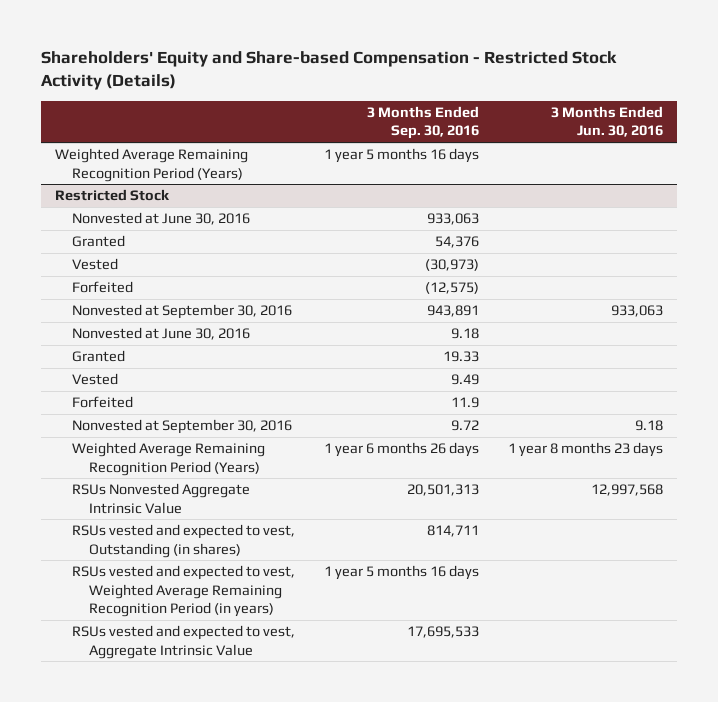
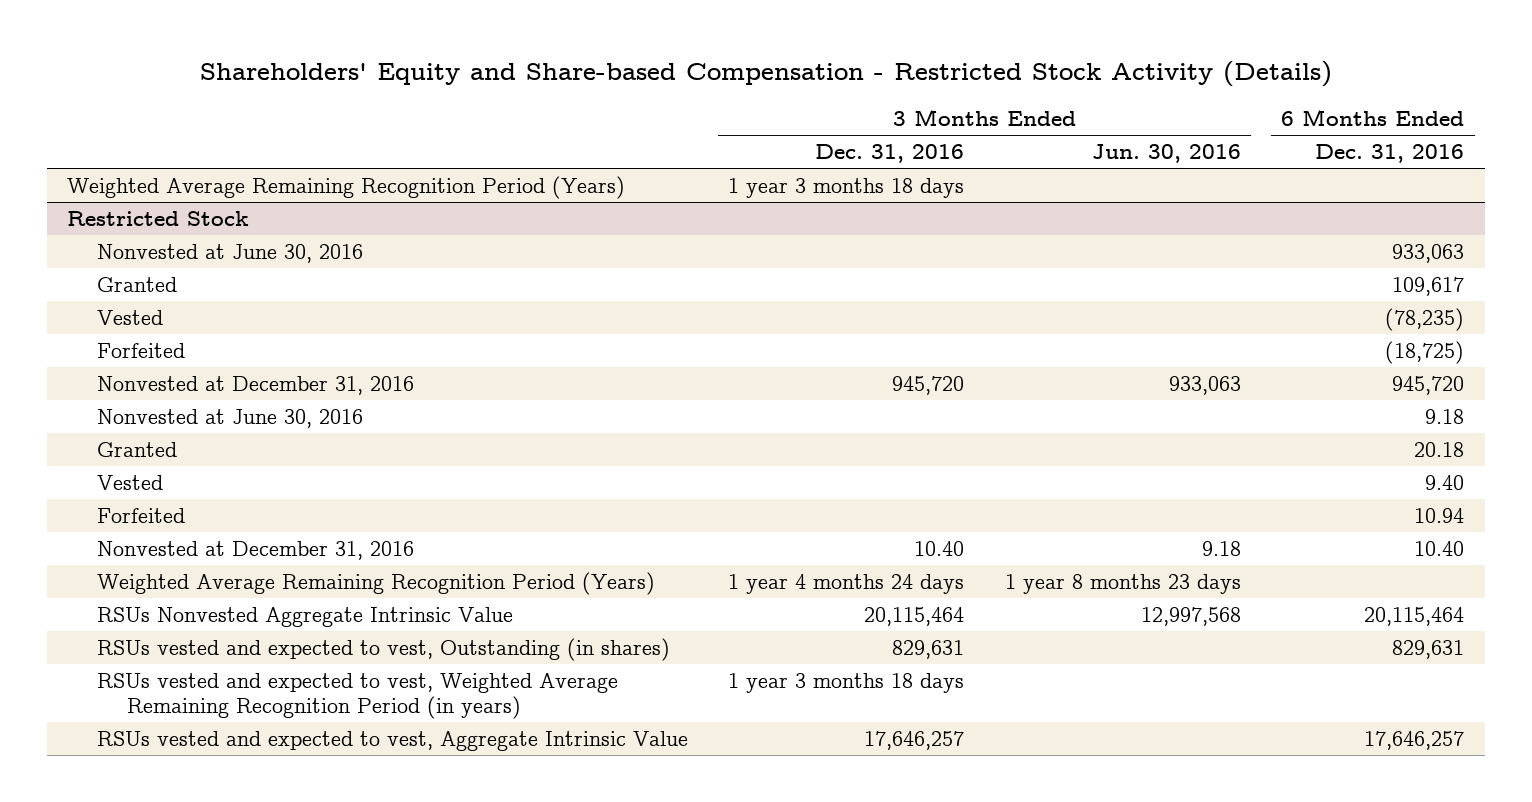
- | 3 Months Ended Sep. 30, 2016 | 3 Months Ended Jun. 30, 2016
+ | 3 Months Ended Dec. 31, 2016 | 3 Months Ended Jun. 30, 2016 | 6 Months Ended Dec. 31, 2016
@ Restricted Stock
- Nonvested at September 30, 2016 | 943,891 | 933,063
+ Nonvested at December 31, 2016 | 945,720 | 933,063 | 945,720
- Nonvested at September 30, 2016 | 9.72 | 9.18
+ Nonvested at December 31, 2016 | 10.40 | 9.18 | 10.40

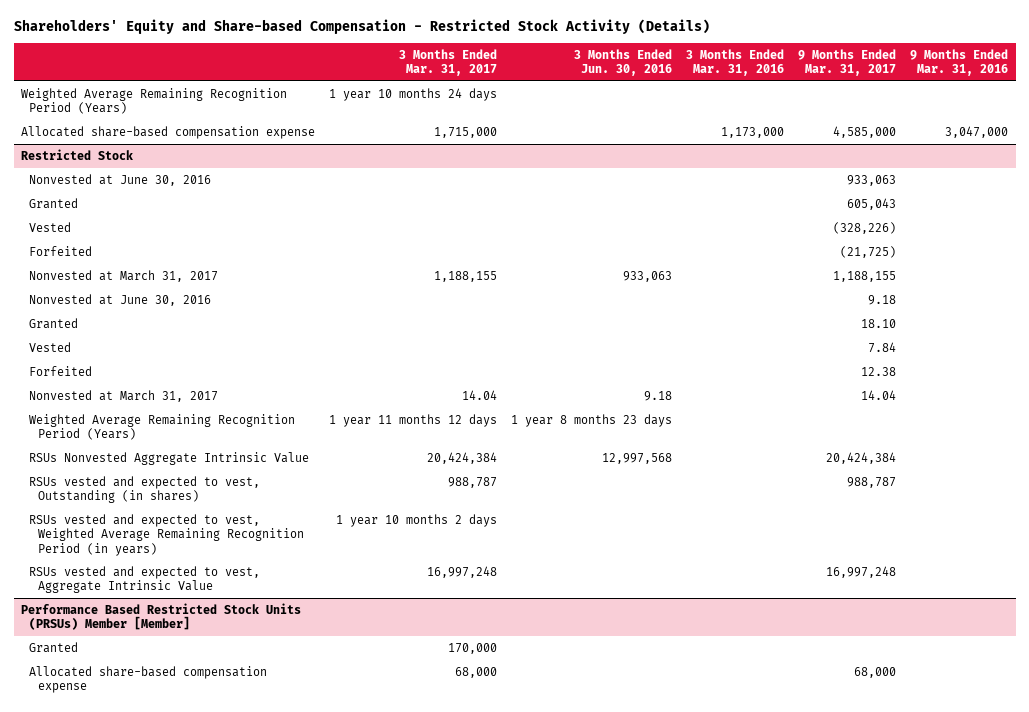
- | 3 Months Ended Dec. 31, 2016 | 3 Months Ended Jun. 30, 2016 | 6 Months Ended Dec. 31, 2016
+ | 3 Months Ended Mar. 31, 2017 | 3 Months Ended Jun. 30, 2016 | 3 Months Ended Mar. 31, 2016 | 9 Months Ended Mar. 31, 2017 | 9 Months Ended Mar. 31, 2016
+ Allocated share-based compensation expense | 1,715,000 | | 1,173,000 | 4,585,000 | 3,047,000
@ Restricted Stock
- Nonvested at December 31, 2016 | 945,720 | 933,063 | 945,720
+ Nonvested at March 31, 2017 | 1,188,155 | 933,063 | | 1,188,155 |
- Nonvested at December 31, 2016 | 10.40 | 9.18 | 10.40
+ Nonvested at March 31, 2017 | 14.04 | 9.18 | | 14.04 |
+ Performance Based Restricted Stock Units (PRSUs) Member [Member]
+ Granted | 170,000 | | | |
+ Allocated share-based compensation expense | 68,000 | | | 68,000 |

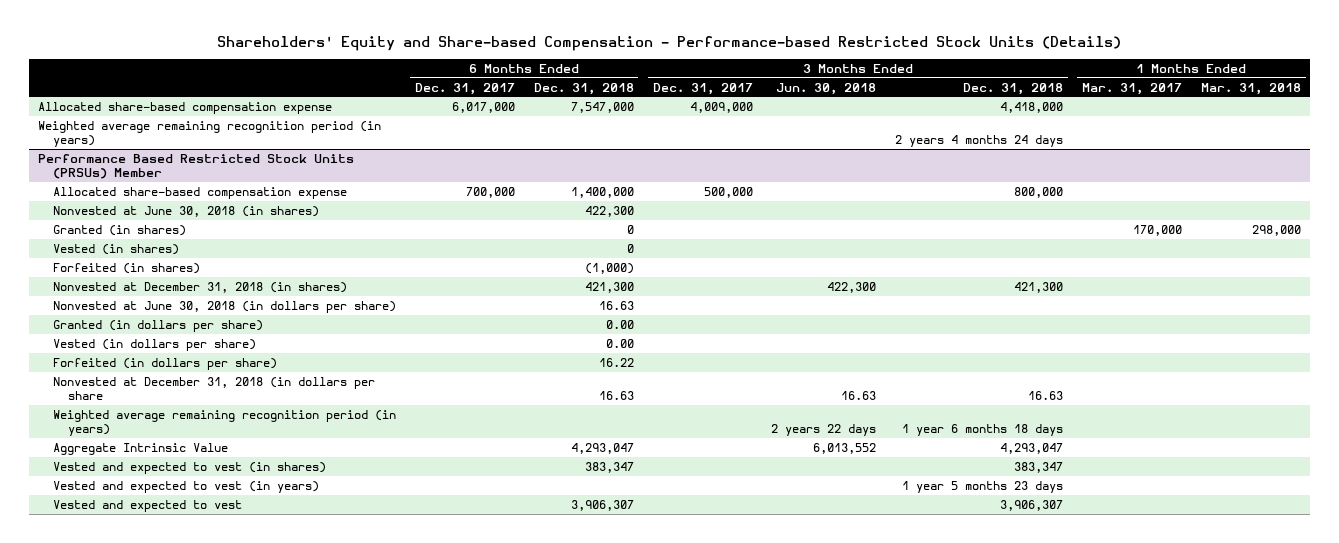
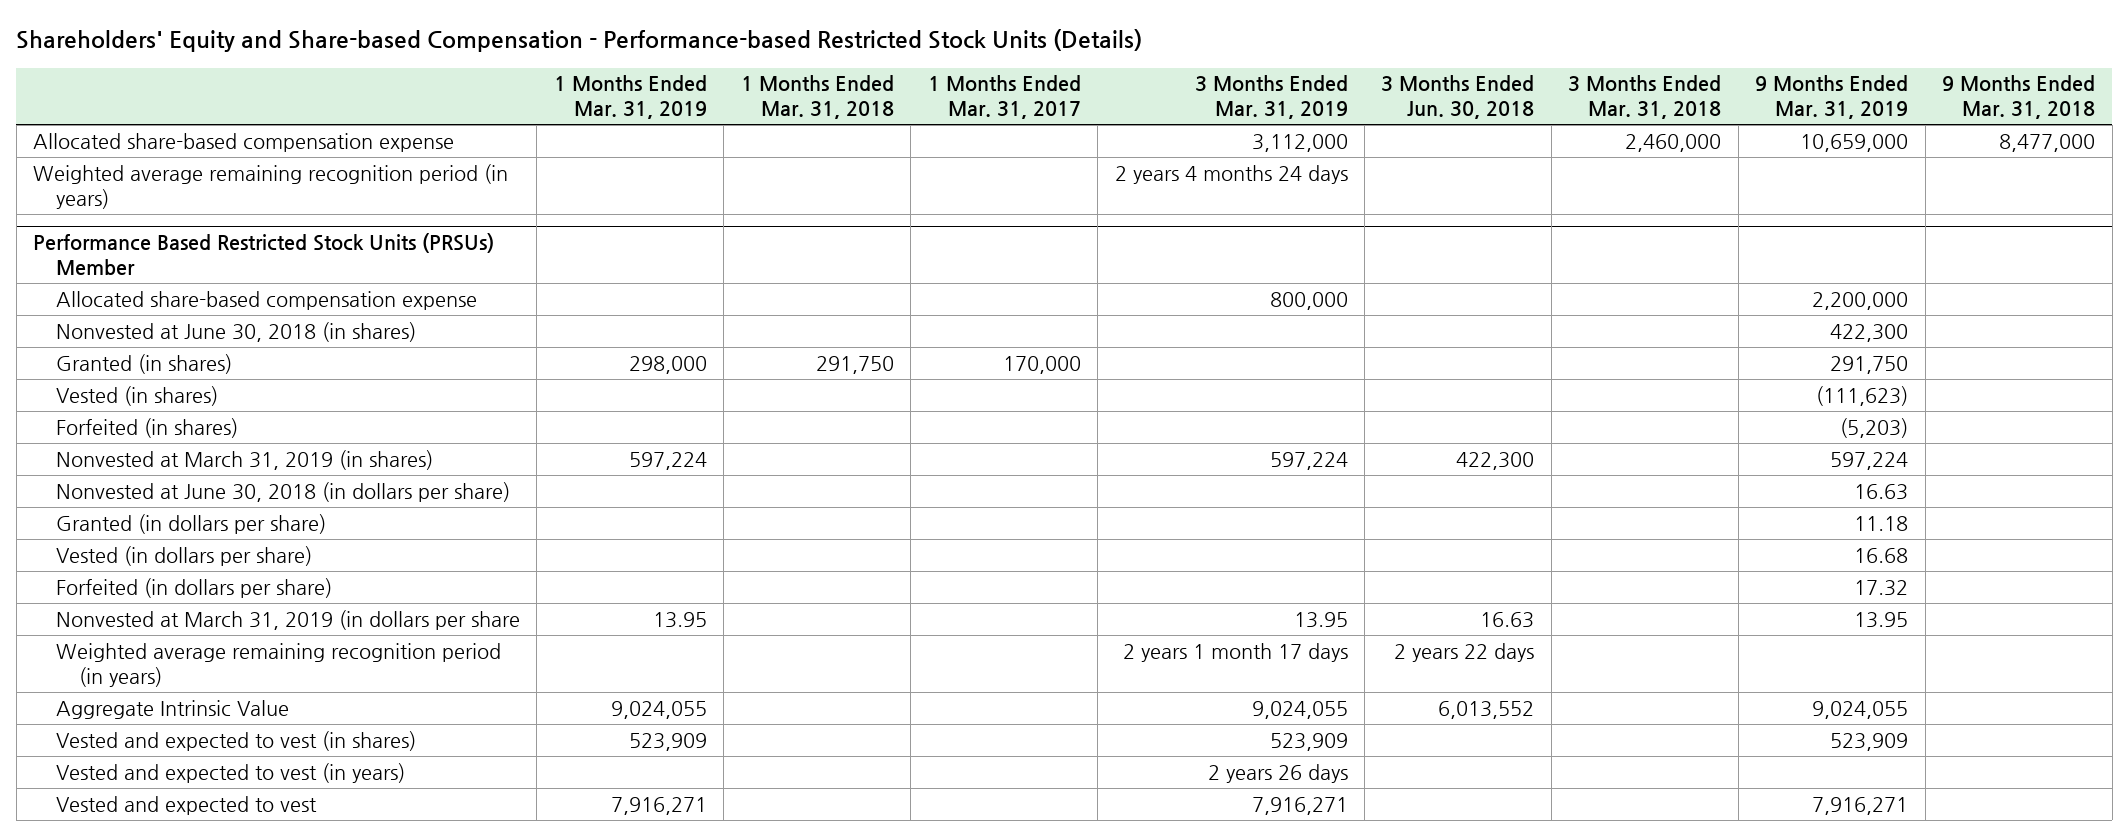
- | 6 Months Ended Dec. 31, 2017 | 6 Months Ended Dec. 31, 2018 | 3 Months Ended Dec. 31, 2017 | 3 Months Ended Jun. 30, 2018 | 3 Months Ended Dec. 31, 2018 | 1 Months Ended Mar. 31, 2017 | 1 Months Ended Mar. 31, 2018
+ | 1 Months Ended Mar. 31, 2019 | 1 Months Ended Mar. 31, 2018 | 1 Months Ended Mar. 31, 2017 | 3 Months Ended Mar. 31, 2019 | 3 Months Ended Jun. 30, 2018 | 3 Months Ended Mar. 31, 2018 | 9 Months Ended Mar. 31, 2019 | 9 Months Ended Mar. 31, 2018
@ Performance Based Restricted Stock Units (PRSUs) Member
- Granted (in shares) | | 0 | | | | 170,000 | 298,000
+ Granted (in shares) | 298,000 | 291,750 | 170,000 | | | | 291,750 |
- Nonvested at December 31, 2018 (in shares) | | 421,300 | | 422,300 | 421,300 | |
+ Nonvested at March 31, 2019 (in shares) | 597,224 | | | 597,224 | 422,300 | | 597,224 |
- Nonvested at December 31, 2018 (in dollars per share | | 16.63 | | 16.63 | 16.63 | |
+ Nonvested at March 31, 2019 (in dollars per share | 13.95 | | | 13.95 | 16.63 | | 13.95 |

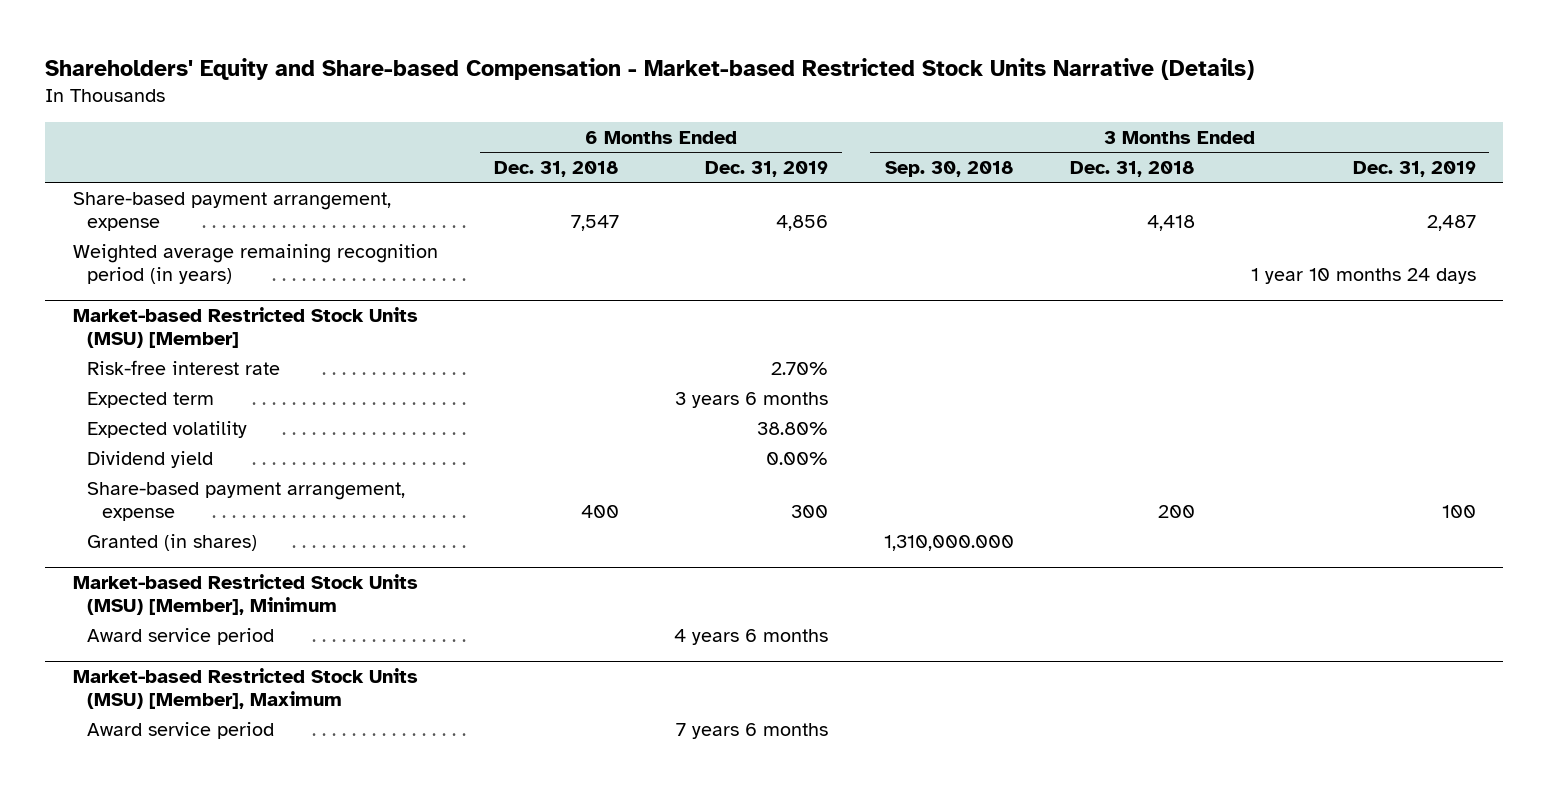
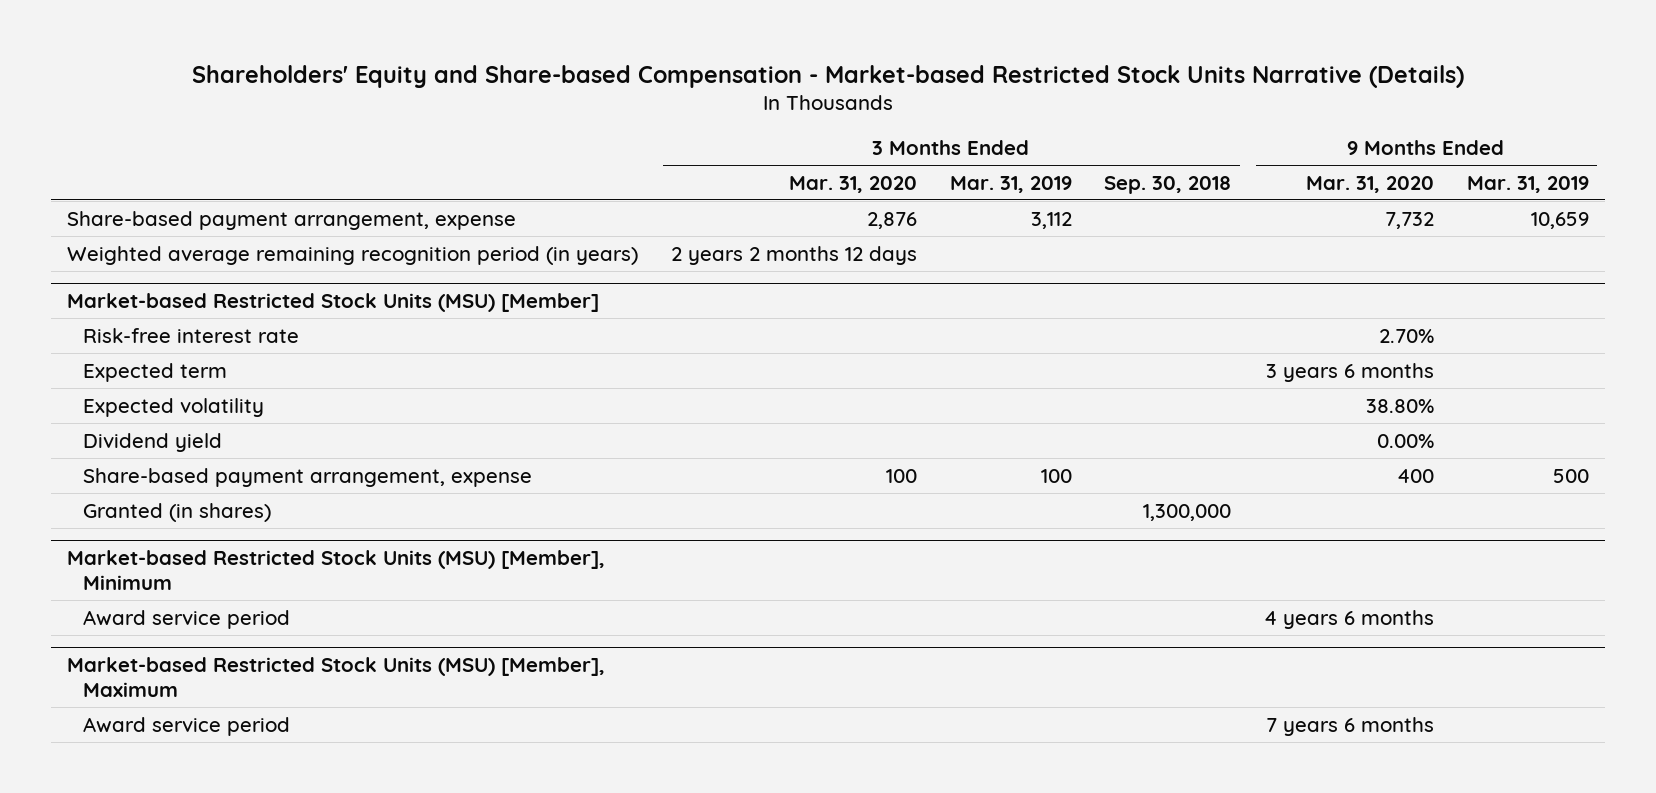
- | 6 Months Ended Dec. 31, 2018 | 6 Months Ended Dec. 31, 2019 | 3 Months Ended Sep. 30, 2018 | 3 Months Ended Dec. 31, 2018 | 3 Months Ended Dec. 31, 2019
+ | 3 Months Ended Mar. 31, 2020 | 3 Months Ended Mar. 31, 2019 | 3 Months Ended Sep. 30, 2018 | 9 Months Ended Mar. 31, 2020 | 9 Months Ended Mar. 31, 2019
@ Market-based Restricted Stock Units (MSU) [Member]
- Granted (in shares) | | | 1,310,000.000 | |
+ Granted (in shares) | | | 1,300,000 | |

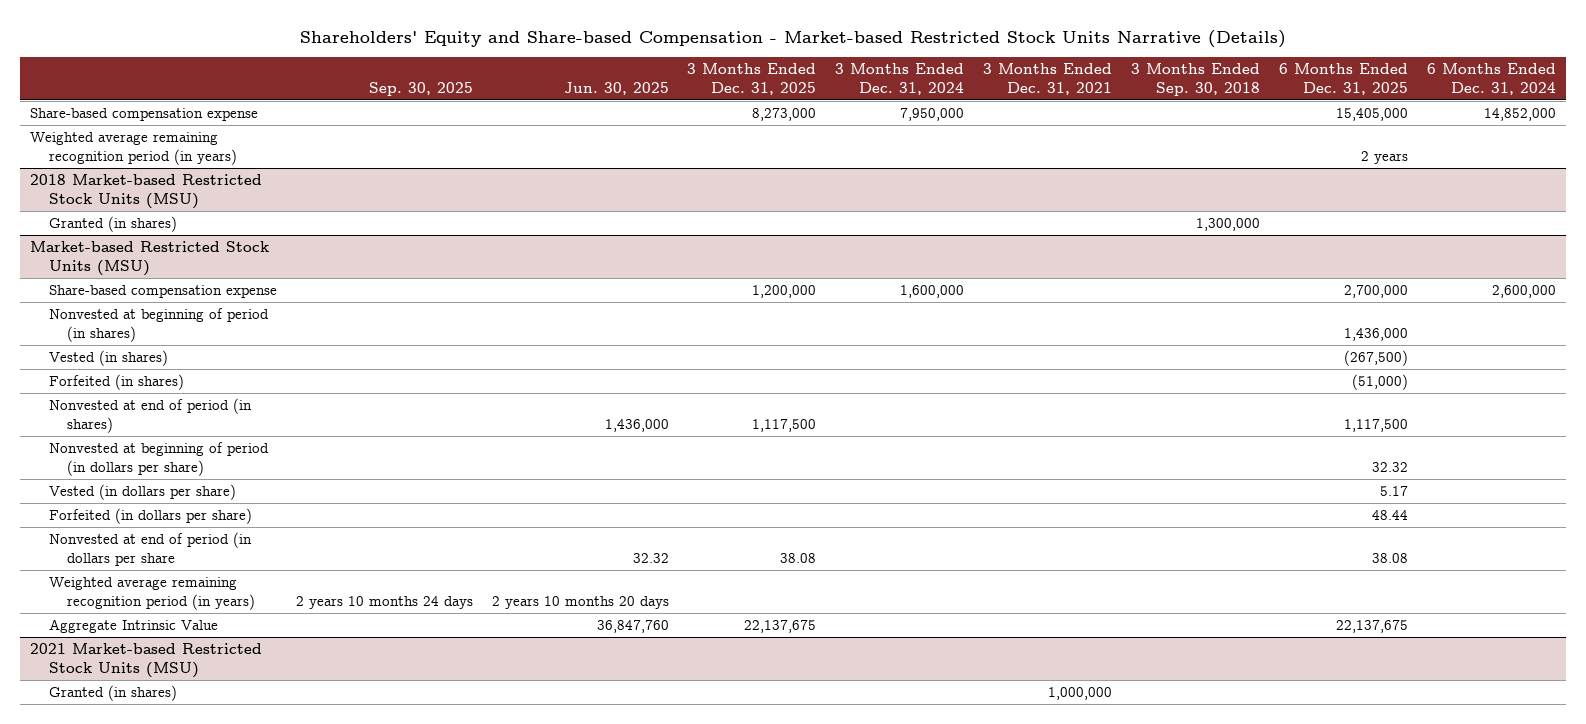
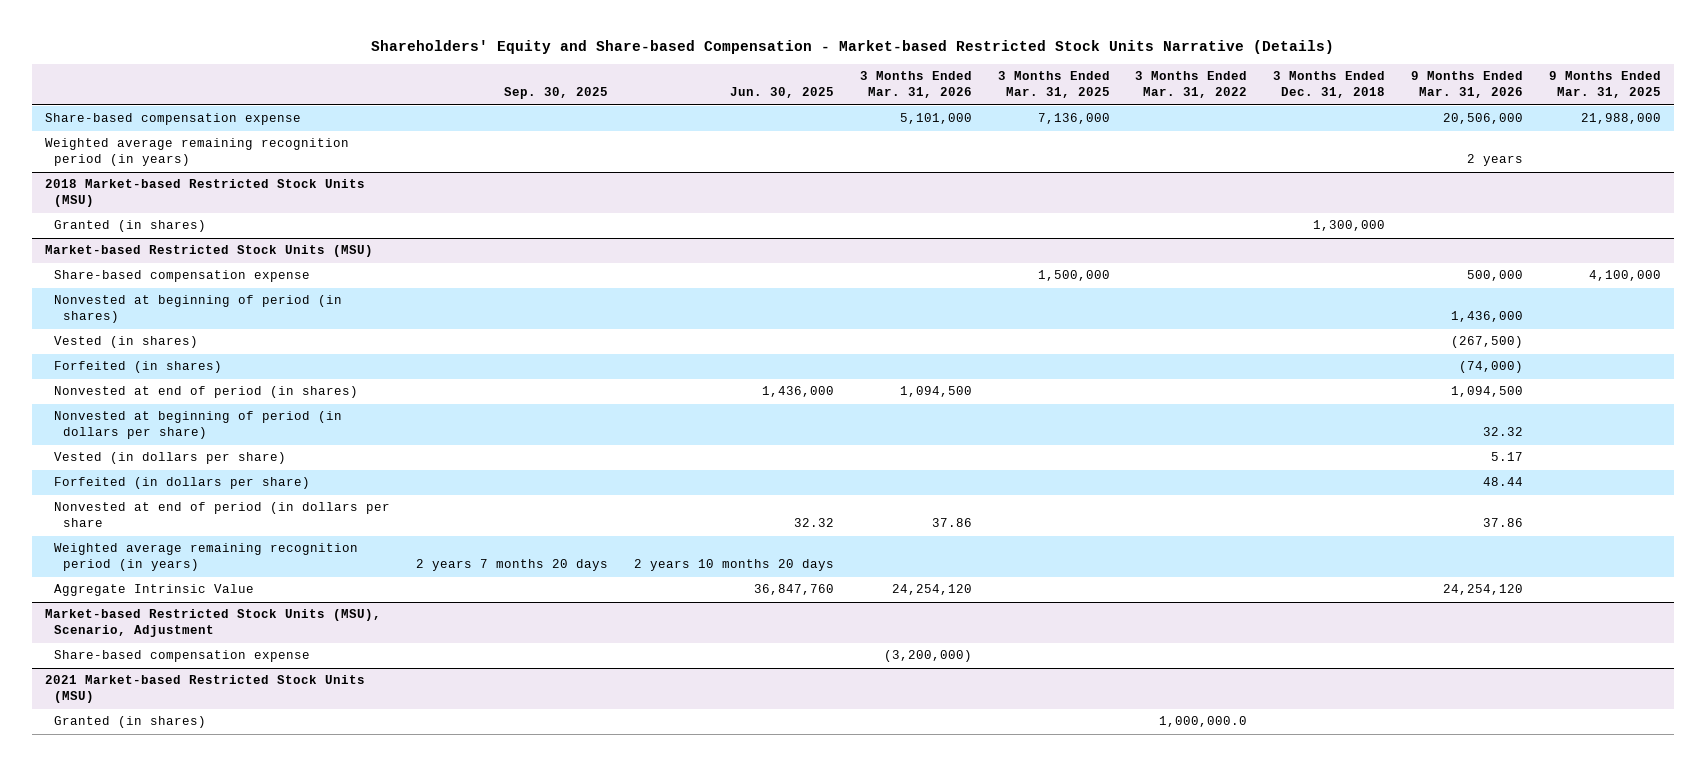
- | Sep. 30, 2025 | Jun. 30, 2025 | 3 Months Ended Dec. 31, 2025 | 3 Months Ended Dec. 31, 2024 | 3 Months Ended Dec. 31, 2021 | 3 Months Ended Sep. 30, 2018 | 6 Months Ended Dec. 31, 2025 | 6 Months Ended Dec. 31, 2024
+ | Sep. 30, 2025 | Jun. 30, 2025 | 3 Months Ended Mar. 31, 2026 | 3 Months Ended Mar. 31, 2025 | 3 Months Ended Mar. 31, 2022 | 3 Months Ended Dec. 31, 2018 | 9 Months Ended Mar. 31, 2026 | 9 Months Ended Mar. 31, 2025
@ Market-based Restricted Stock Units (MSU)
- Weighted average remaining recognition period (in years) | 2 years 10 months 24 days | 2 years 10 months 20 days | | | | | |
+ Weighted average remaining recognition period (in years) | 2 years 7 months 20 days | 2 years 10 months 20 days | | | | | |
+ Market-based Restricted Stock Units (MSU), Scenario, Adjustment
+ Share-based compensation expense | | | (3,200,000) | | | | |

